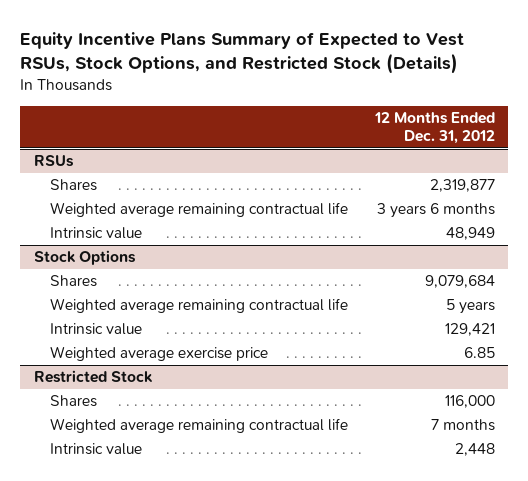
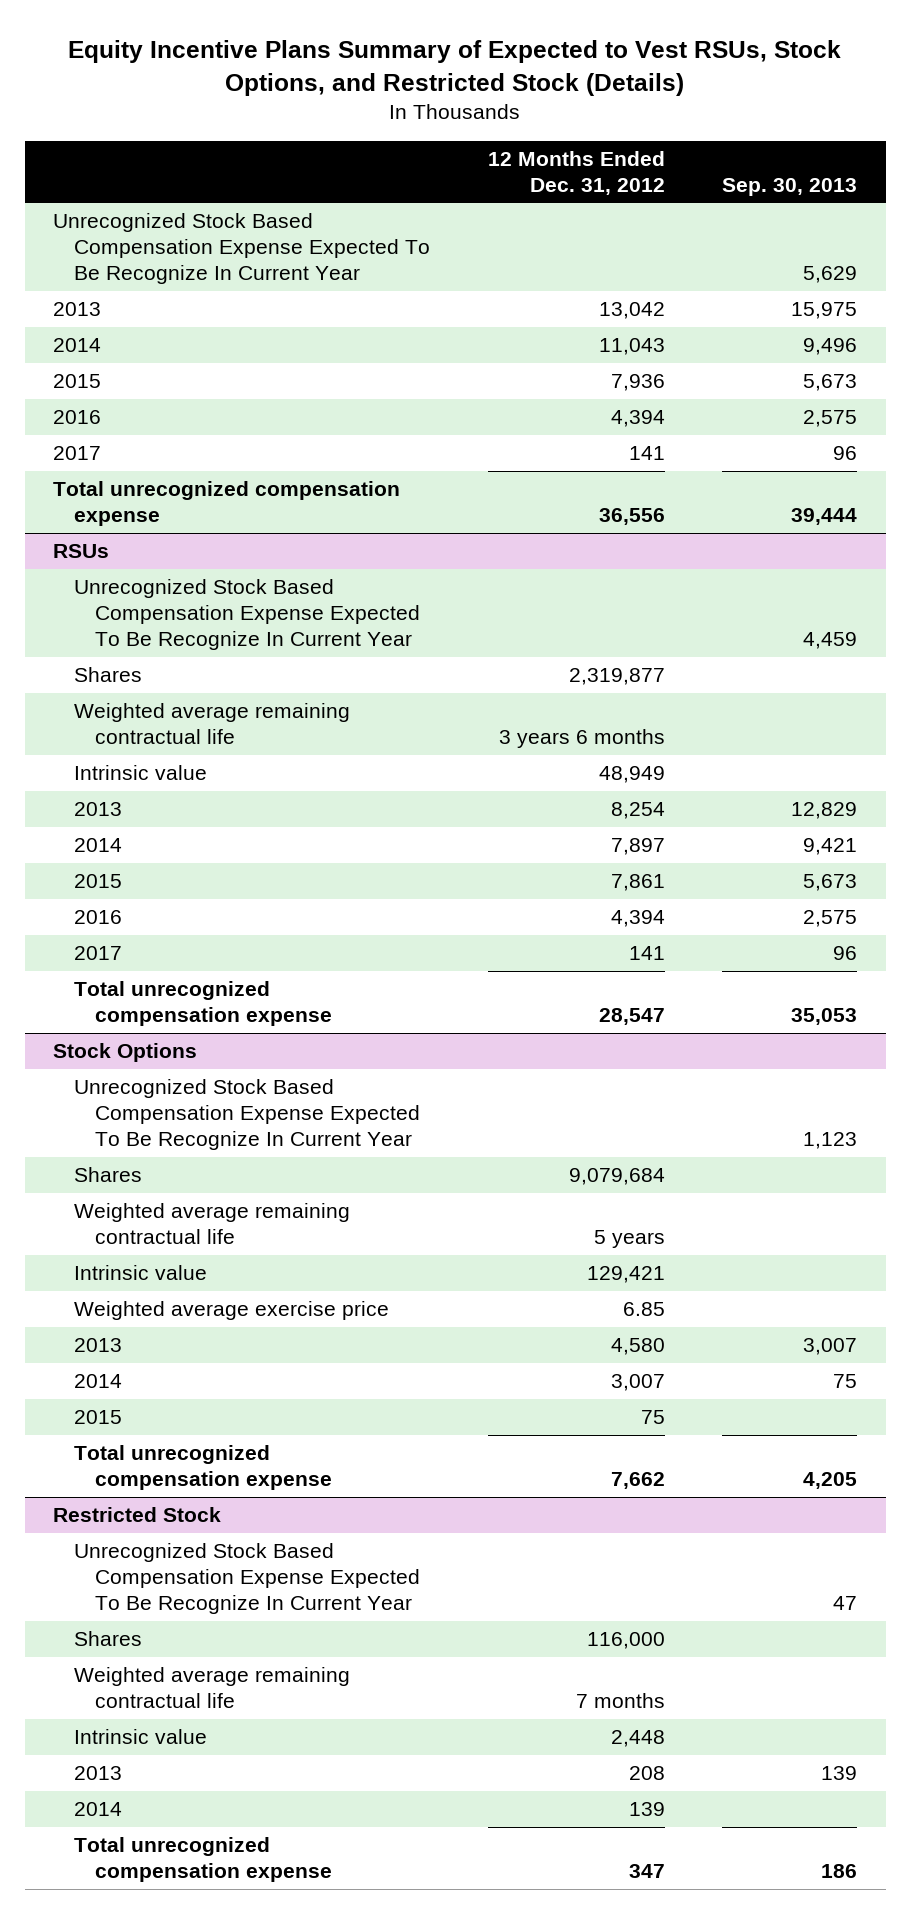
- | 12 Months Ended Dec. 31, 2012
+ | 12 Months Ended Dec. 31, 2012 | Sep. 30, 2013
+ Unrecognized Stock Based Compensation Expense Expected To Be Recognize In Current Year | | 5,629
+ 2013 | 13,042 | 15,975
+ 2014 | 11,043 | 9,496
+ 2015 | 7,936 | 5,673
+ 2016 | 4,394 | 2,575
+ 2017 | 141 | 96
+ Total unrecognized compensation expense | 36,556 | 39,444
@ RSUs
+ Unrecognized Stock Based Compensation Expense Expected To Be Recognize In Current Year | | 4,459
+ 2013 | 8,254 | 12,829
+ 2014 | 7,897 | 9,421
+ 2015 | 7,861 | 5,673
+ 2016 | 4,394 | 2,575
+ 2017 | 141 | 96
+ Total unrecognized compensation expense | 28,547 | 35,053
@ Stock Options
+ Unrecognized Stock Based Compensation Expense Expected To Be Recognize In Current Year | | 1,123
+ 2013 | 4,580 | 3,007
+ 2014 | 3,007 | 75
+ 2015 | 75 |
+ Total unrecognized compensation expense | 7,662 | 4,205
@ Restricted Stock
+ Unrecognized Stock Based Compensation Expense Expected To Be Recognize In Current Year | | 47
+ 2013 | 208 | 139
+ 2014 | 139 |
+ Total unrecognized compensation expense | 347 | 186

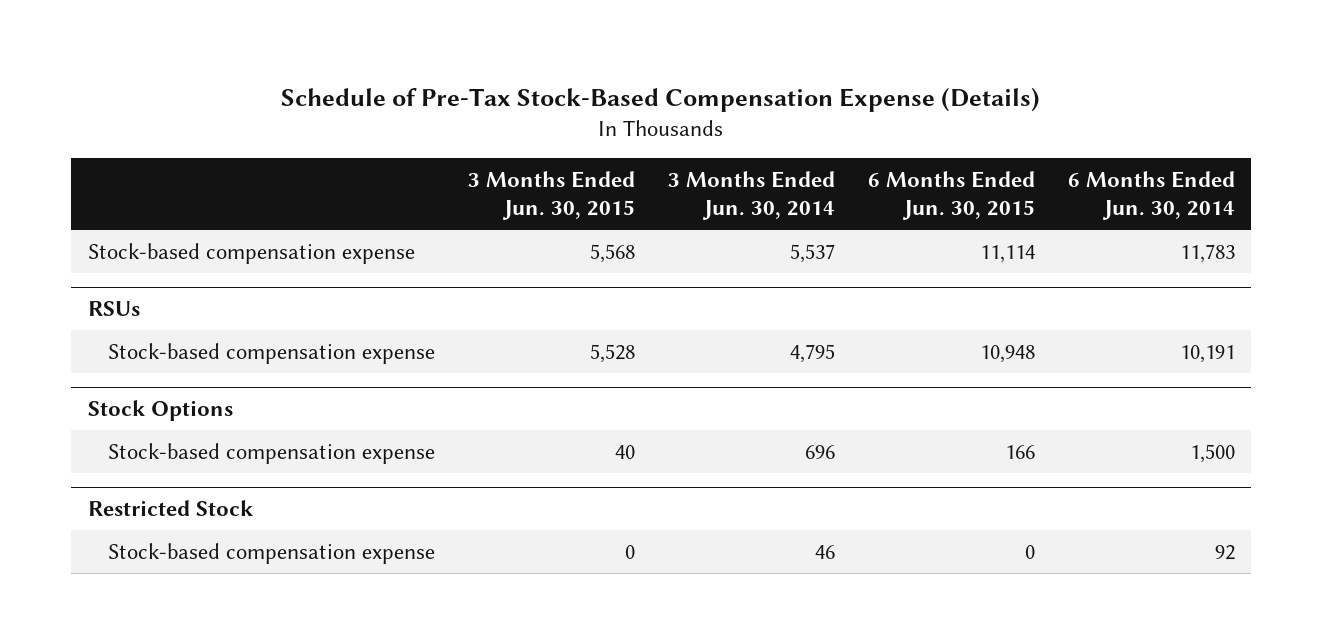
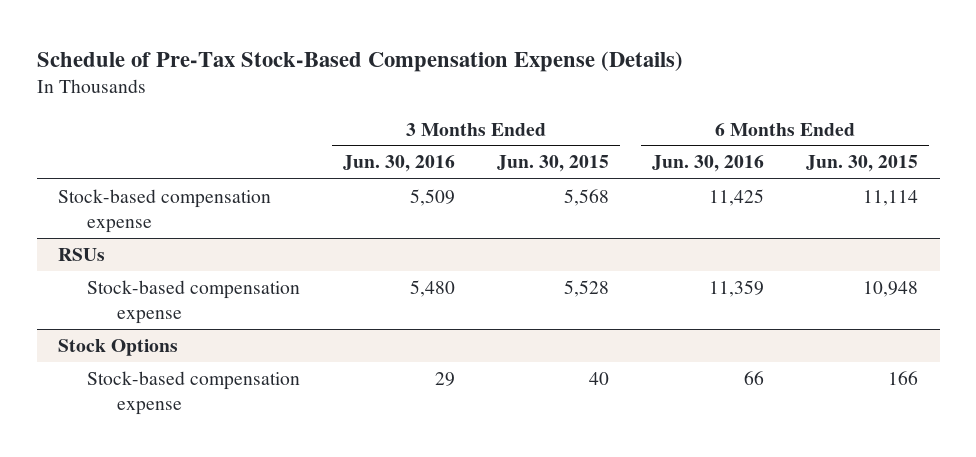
- | 3 Months Ended Jun. 30, 2015 | 3 Months Ended Jun. 30, 2014 | 6 Months Ended Jun. 30, 2015 | 6 Months Ended Jun. 30, 2014
+ | 3 Months Ended Jun. 30, 2016 | 3 Months Ended Jun. 30, 2015 | 6 Months Ended Jun. 30, 2016 | 6 Months Ended Jun. 30, 2015
- Restricted Stock
- Stock-based compensation expense | 0 | 46 | 0 | 92

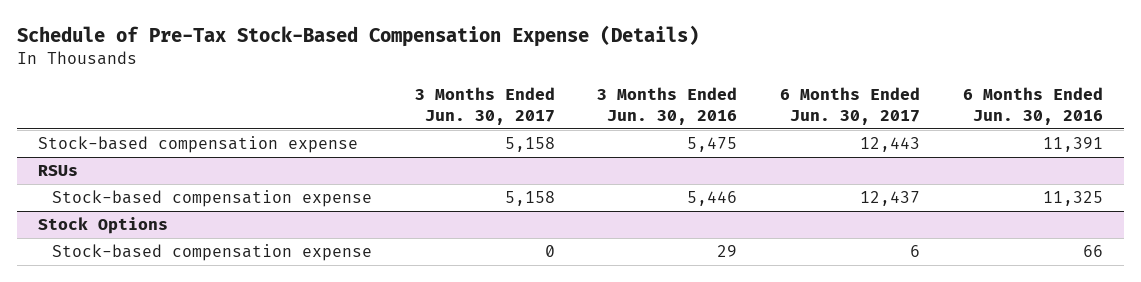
- | 3 Months Ended Jun. 30, 2016 | 3 Months Ended Jun. 30, 2015 | 6 Months Ended Jun. 30, 2016 | 6 Months Ended Jun. 30, 2015
+ | 3 Months Ended Jun. 30, 2017 | 3 Months Ended Jun. 30, 2016 | 6 Months Ended Jun. 30, 2017 | 6 Months Ended Jun. 30, 2016
- Stock-based compensation expense | 5,509 | 5,568 | 11,425 | 11,114
+ Stock-based compensation expense | 5,158 | 5,475 | 12,443 | 11,391
@ RSUs
- Stock-based compensation expense | 5,480 | 5,528 | 11,359 | 10,948
+ Stock-based compensation expense | 5,158 | 5,446 | 12,437 | 11,325

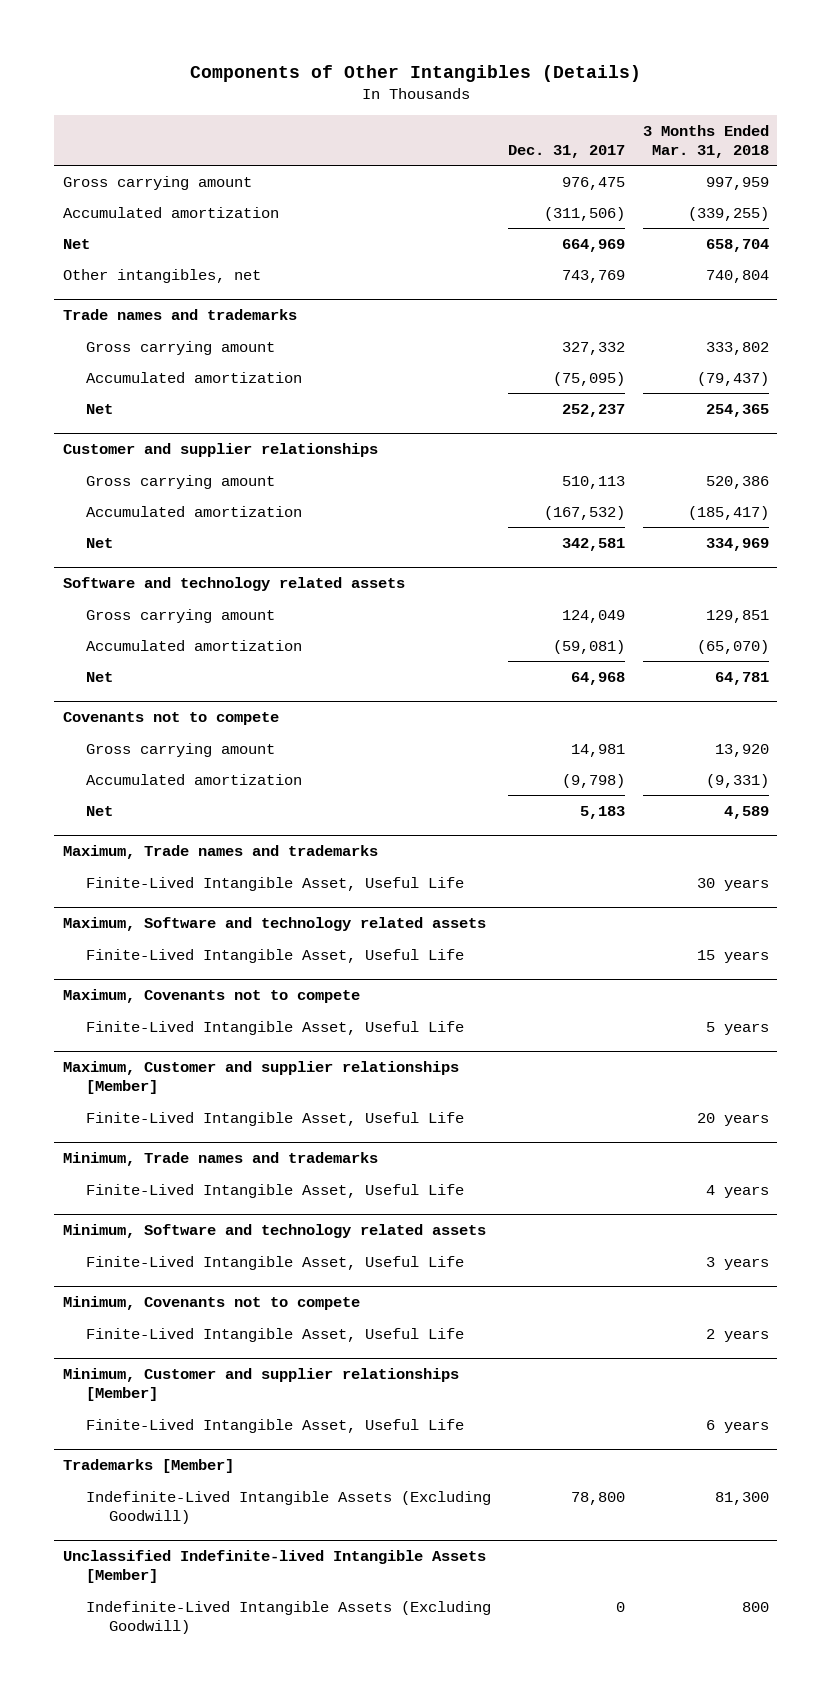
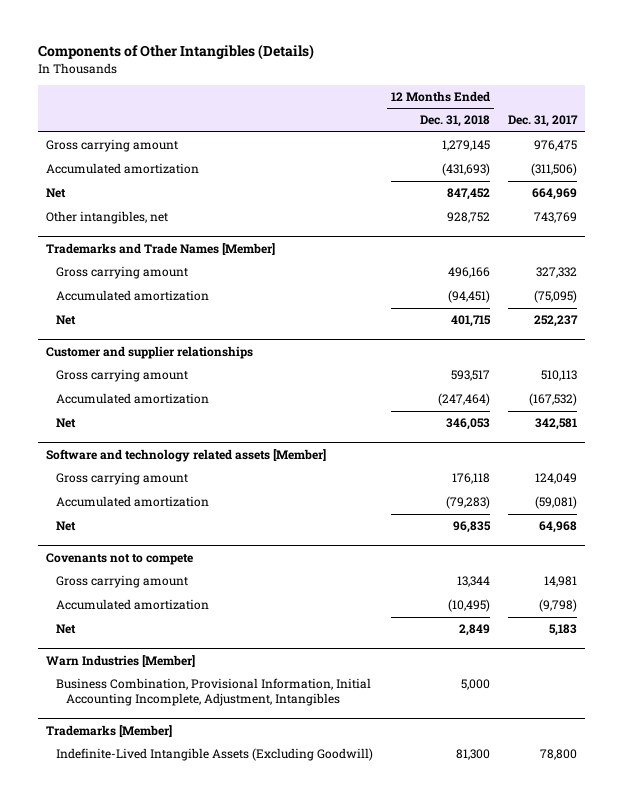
- | Dec. 31, 2017 | 3 Months Ended Mar. 31, 2018
+ | 12 Months Ended Dec. 31, 2018 | Dec. 31, 2017
- Trade names and trademarks
+ Trademarks and Trade Names [Member]
- Software and technology related assets
+ Software and technology related assets [Member]
- Maximum, Trade names and trademarks
- Finite-Lived Intangible Asset, Useful Life | | 30 years
- Maximum, Software and technology related assets
- Finite-Lived Intangible Asset, Useful Life | | 15 years
- Maximum, Covenants not to compete
- Finite-Lived Intangible Asset, Useful Life | | 5 years
- Maximum, Customer and supplier relationships [Member]
- Finite-Lived Intangible Asset, Useful Life | | 20 years
- Minimum, Trade names and trademarks
- Finite-Lived Intangible Asset, Useful Life | | 4 years
- Minimum, Software and technology related assets
- Finite-Lived Intangible Asset, Useful Life | | 3 years
- Minimum, Covenants not to compete
- Finite-Lived Intangible Asset, Useful Life | | 2 years
- Minimum, Customer and supplier relationships [Member]
- Finite-Lived Intangible Asset, Useful Life | | 6 years
+ Warn Industries [Member]
+ Business Combination, Provisional Information, Initial Accounting Incomplete, Adjustment, Intangibles | 5,000 |
- Unclassified Indefinite-lived Intangible Assets [Member]
- Indefinite-Lived Intangible Assets (Excluding Goodwill) | 0 | 800

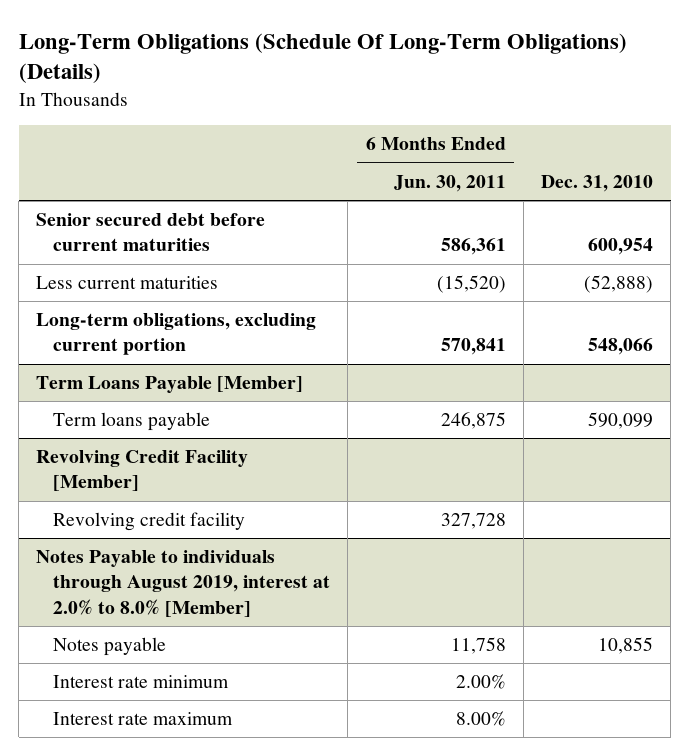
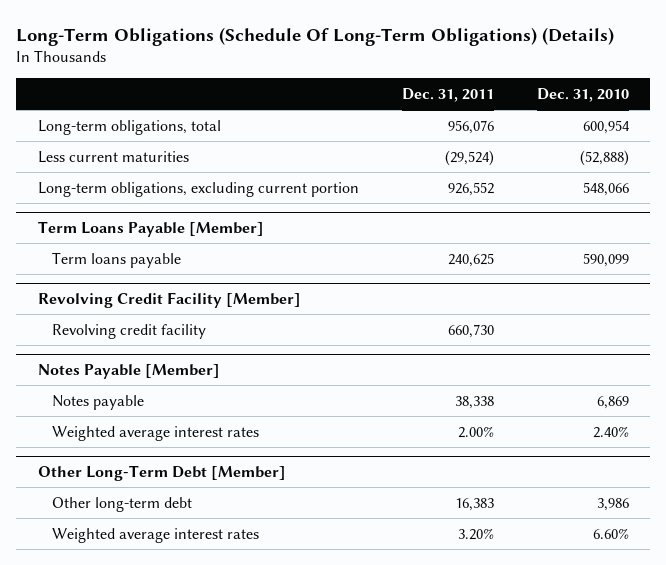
- | 6 Months Ended Jun. 30, 2011 | Dec. 31, 2010
+ | Dec. 31, 2011 | Dec. 31, 2010
- Senior secured debt before current maturities | 586,361 | 600,954
+ Long-term obligations, total | 956,076 | 600,954
- Notes Payable to individuals through August 2019, interest at 2.0% to 8.0% [Member]
- Notes payable | 11,758 | 10,855
- Interest rate minimum | 2.00% |
- Interest rate maximum | 8.00% |
+ Notes Payable [Member]
+ Notes payable | 38,338 | 6,869
+ Weighted average interest rates | 2.00% | 2.40%
+ Other Long-Term Debt [Member]
+ Other long-term debt | 16,383 | 3,986
+ Weighted average interest rates | 3.20% | 6.60%

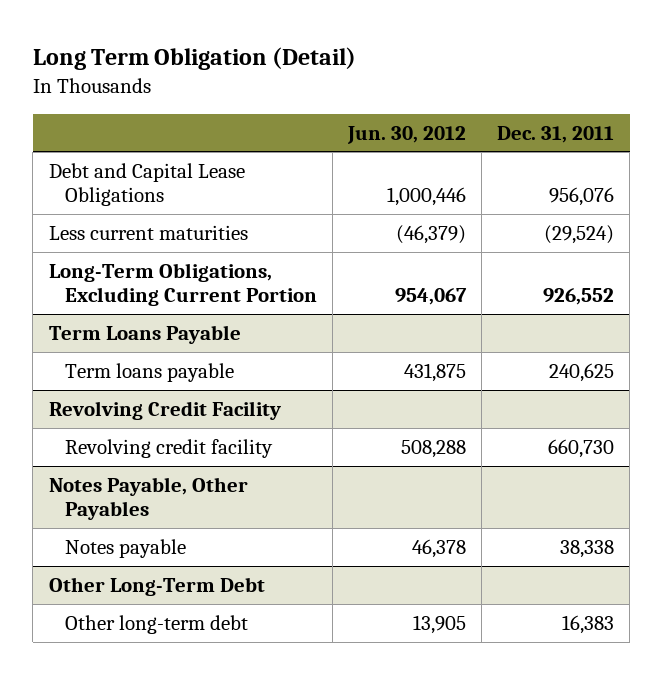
- Long-Term Obligations (Schedule Of Long-Term Obligations) (Details)
+ Long Term Obligation (Detail)
- | Dec. 31, 2011 | Dec. 31, 2010
+ | Jun. 30, 2012 | Dec. 31, 2011
- Long-term obligations, total | 956,076 | 600,954
+ Debt and Capital Lease Obligations | 1,000,446 | 956,076
- Long-term obligations, excluding current portion | 926,552 | 548,066
- Term Loans Payable [Member]
+ Long-Term Obligations, Excluding Current Portion | 954,067 | 926,552
+ Term Loans Payable
- Revolving Credit Facility [Member]
+ Revolving Credit Facility
- Notes Payable [Member]
+ Notes Payable, Other Payables
- Weighted average interest rates | 2.00% | 2.40%
- Other Long-Term Debt [Member]
+ Other Long-Term Debt
- Weighted average interest rates | 3.20% | 6.60%

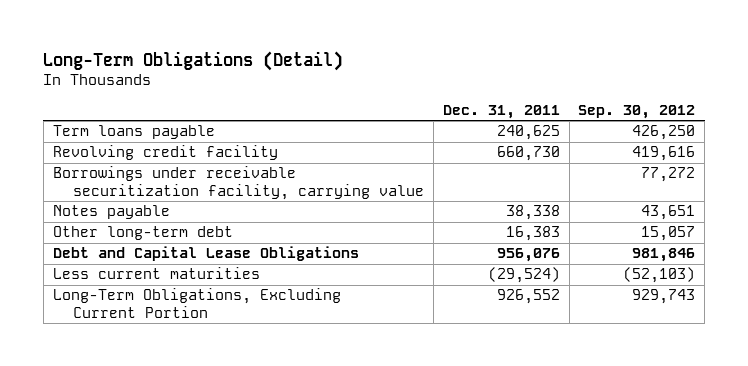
- Long Term Obligation (Detail)
+ Long-Term Obligations (Detail)
- | Jun. 30, 2012 | Dec. 31, 2011
+ | Dec. 31, 2011 | Sep. 30, 2012
- Term Loans Payable
- Revolving Credit Facility
- Notes Payable, Other Payables
+ Borrowings under receivable securitization facility, carrying value | | 77,272
- Other Long-Term Debt
moved down: Debt and Capital Lease Obligations | 956,076 | 981,846
moved down: Less current maturities | (29,524) | (52,103)
moved down: Long-Term Obligations, Excluding Current Portion | 926,552 | 929,743

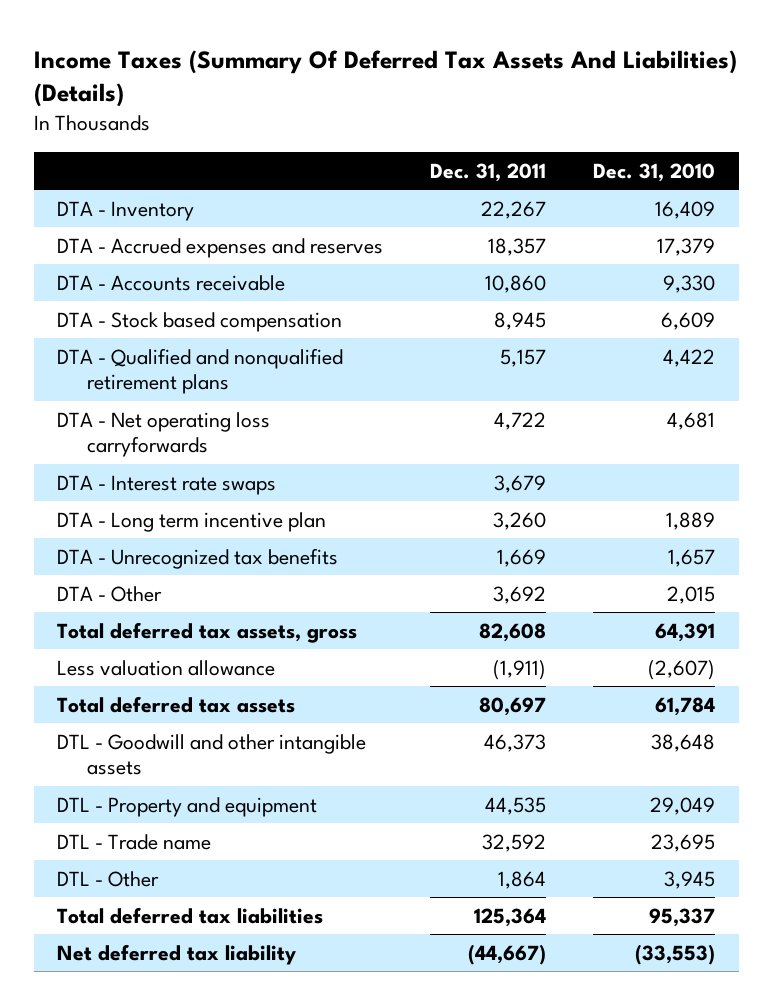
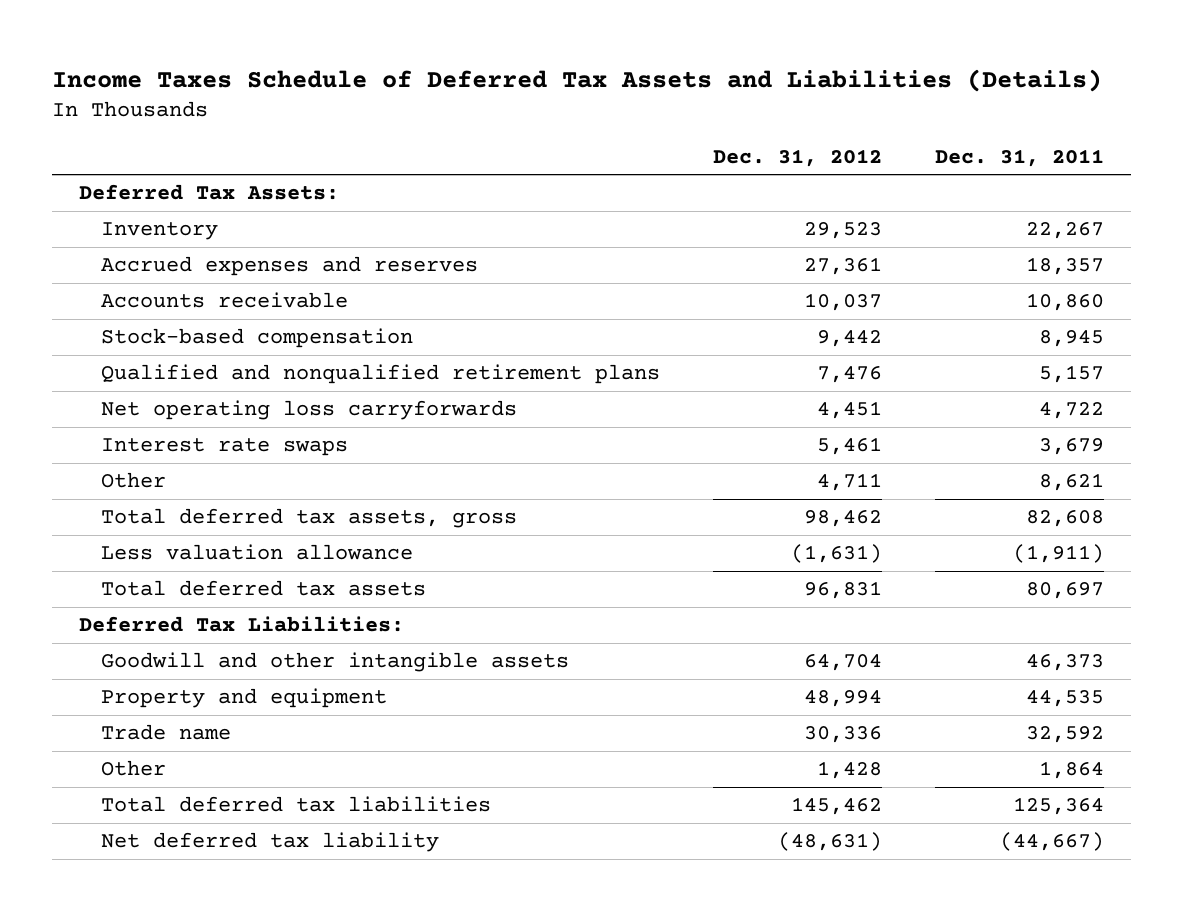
- Income Taxes (Summary Of Deferred Tax Assets And Liabilities) (Details)
+ Income Taxes Schedule of Deferred Tax Assets and Liabilities (Details)
- | Dec. 31, 2011 | Dec. 31, 2010
+ | Dec. 31, 2012 | Dec. 31, 2011
- DTA - Inventory | 22,267 | 16,409
- DTA - Accrued expenses and reserves | 18,357 | 17,379
- DTA - Accounts receivable | 10,860 | 9,330
- DTA - Stock based compensation | 8,945 | 6,609
- DTA - Qualified and nonqualified retirement plans | 5,157 | 4,422
- DTA - Net operating loss carryforwards | 4,722 | 4,681
- DTA - Interest rate swaps | 3,679 |
- DTA - Long term incentive plan | 3,260 | 1,889
- DTA - Unrecognized tax benefits | 1,669 | 1,657
- DTA - Other | 3,692 | 2,015
+ Deferred Tax Assets:
+ Inventory | 29,523 | 22,267
+ Accrued expenses and reserves | 27,361 | 18,357
+ Accounts receivable | 10,037 | 10,860
+ Stock-based compensation | 9,442 | 8,945
+ Qualified and nonqualified retirement plans | 7,476 | 5,157
+ Net operating loss carryforwards | 4,451 | 4,722
+ Interest rate swaps | 5,461 | 3,679
+ Other | 4,711 | 8,621
- DTL - Goodwill and other intangible assets | 46,373 | 38,648
- DTL - Property and equipment | 44,535 | 29,049
- DTL - Trade name | 32,592 | 23,695
- DTL - Other | 1,864 | 3,945
+ Deferred Tax Liabilities:
+ Goodwill and other intangible assets | 64,704 | 46,373
+ Property and equipment | 48,994 | 44,535
+ Trade name | 30,336 | 32,592
+ Other | 1,428 | 1,864

